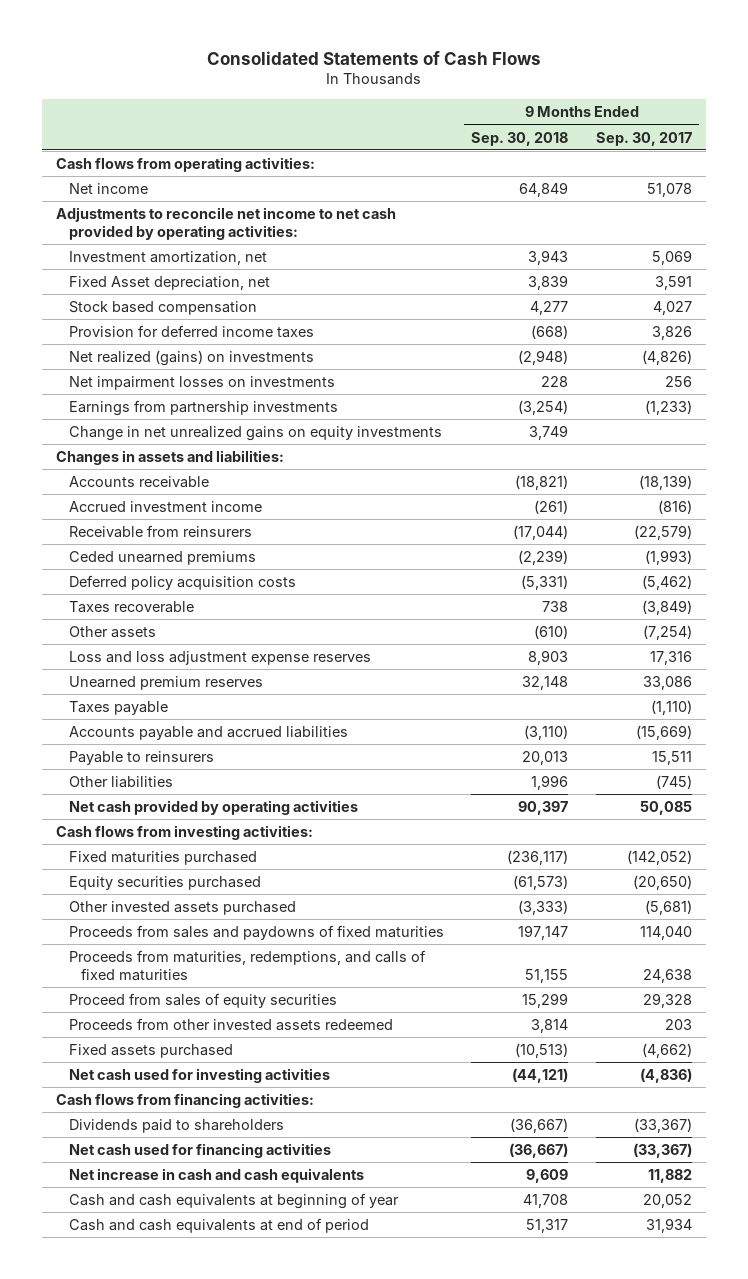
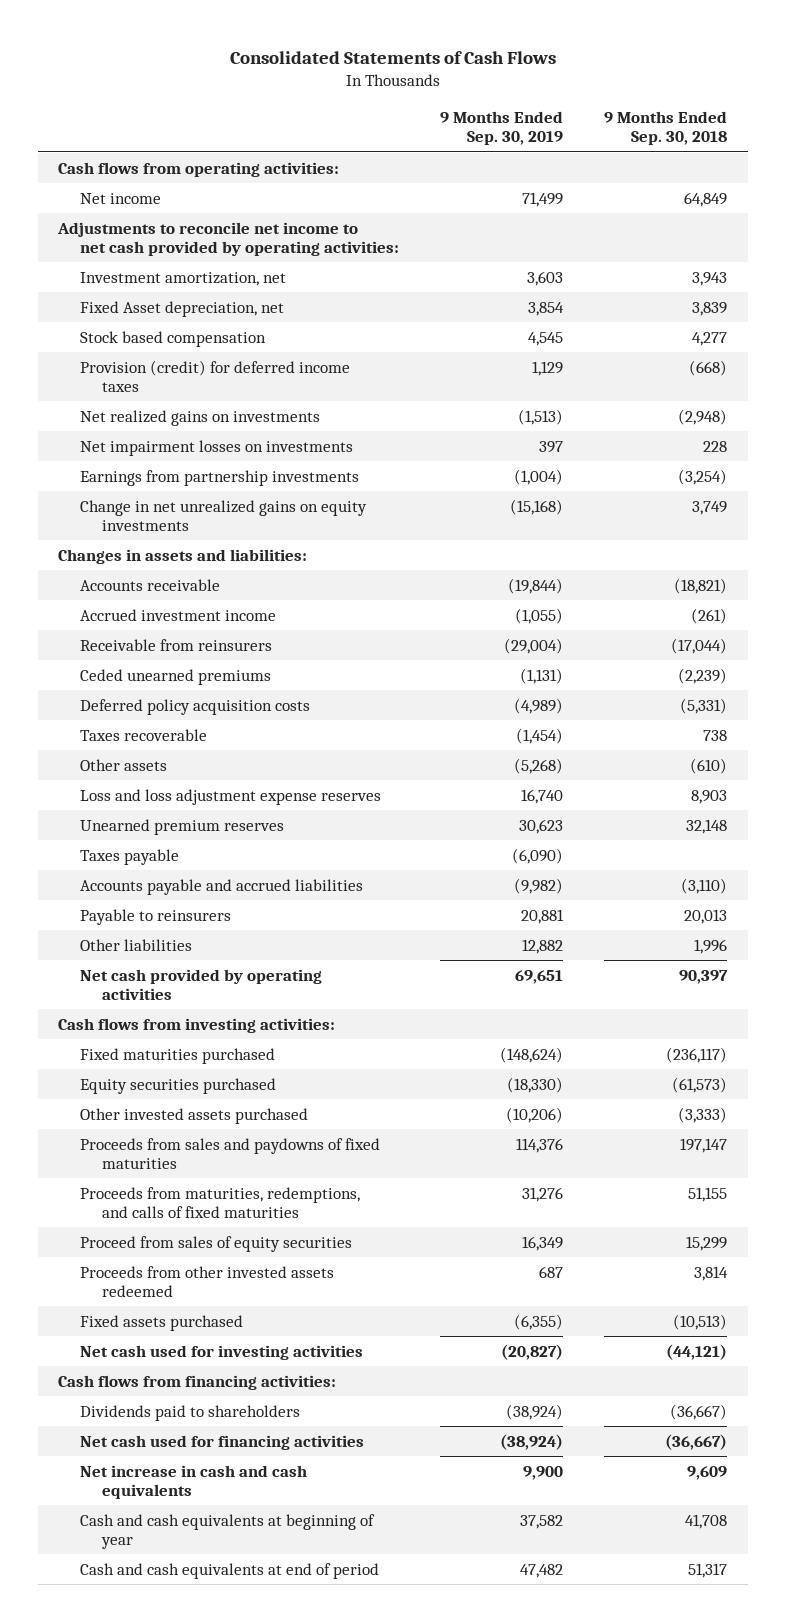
- | 9 Months Ended Sep. 30, 2018 | 9 Months Ended Sep. 30, 2017
+ | 9 Months Ended Sep. 30, 2019 | 9 Months Ended Sep. 30, 2018
- Provision for deferred income taxes | (668) | 3,826
- Net realized (gains) on investments | (2,948) | (4,826)
+ Provision (credit) for deferred income taxes | 1,129 | (668)
+ Net realized gains on investments | (1,513) | (2,948)

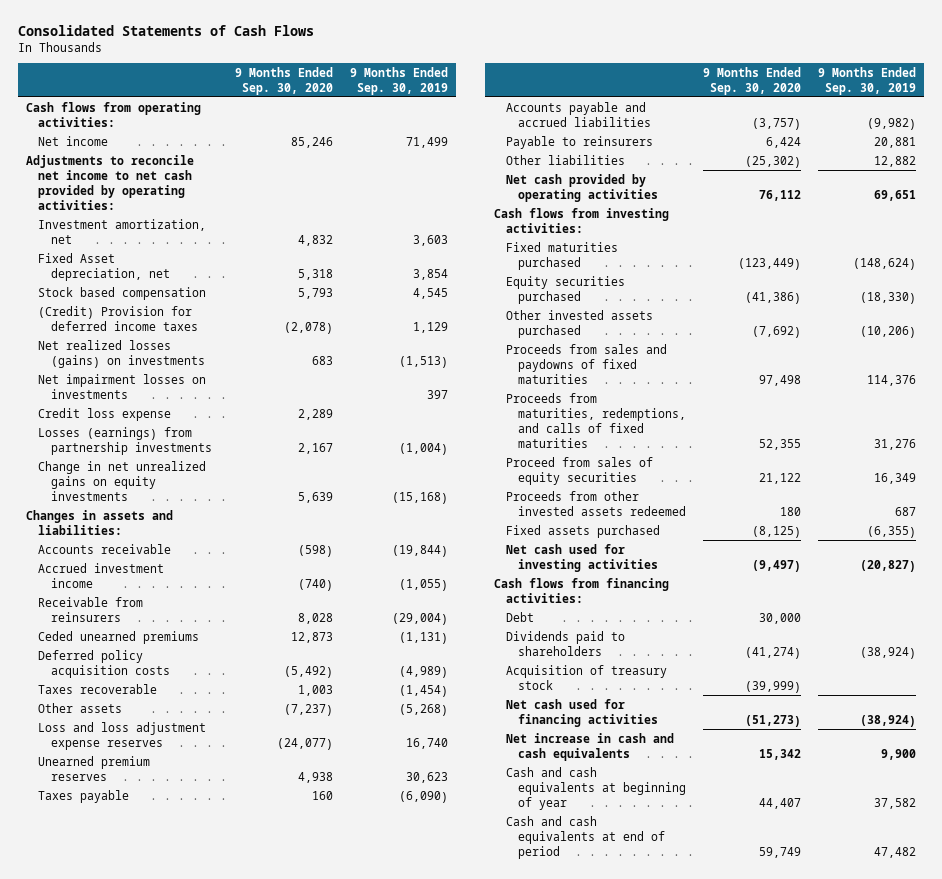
- | 9 Months Ended Sep. 30, 2019 | 9 Months Ended Sep. 30, 2018
+ | 9 Months Ended Sep. 30, 2020 | 9 Months Ended Sep. 30, 2019
- Provision (credit) for deferred income taxes | 1,129 | (668)
- Net realized gains on investments | (1,513) | (2,948)
+ (Credit) Provision for deferred income taxes | (2,078) | 1,129
+ Net realized losses (gains) on investments | 683 | (1,513)
- Earnings from partnership investments | (1,004) | (3,254)
+ Credit loss expense | 2,289 |
+ Losses (earnings) from partnership investments | 2,167 | (1,004)
+ Debt | 30,000 |
+ Acquisition of treasury stock | (39,999) |

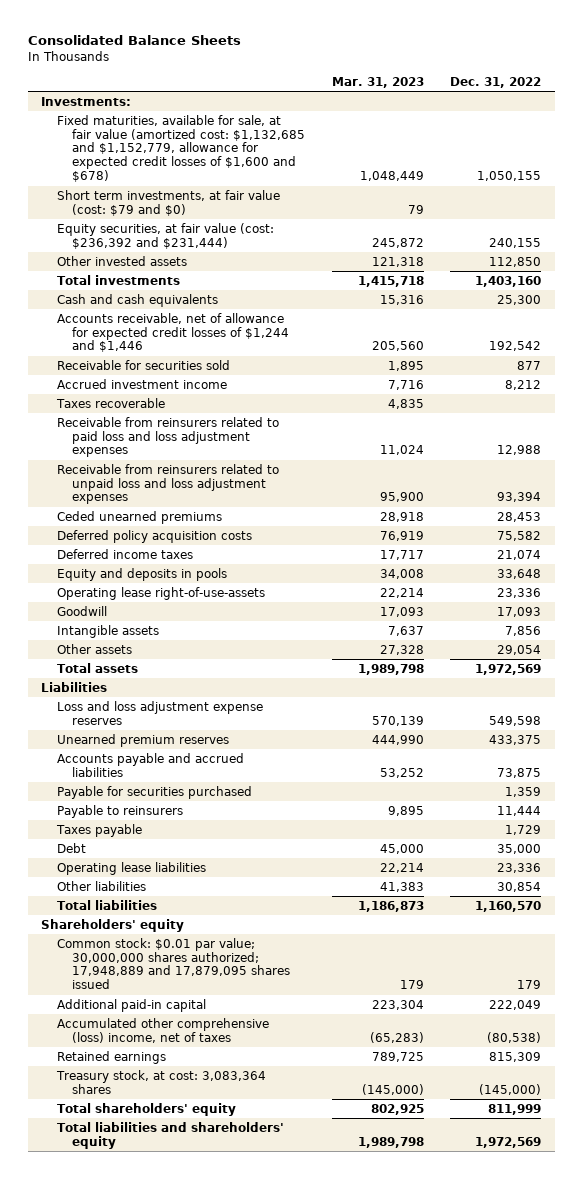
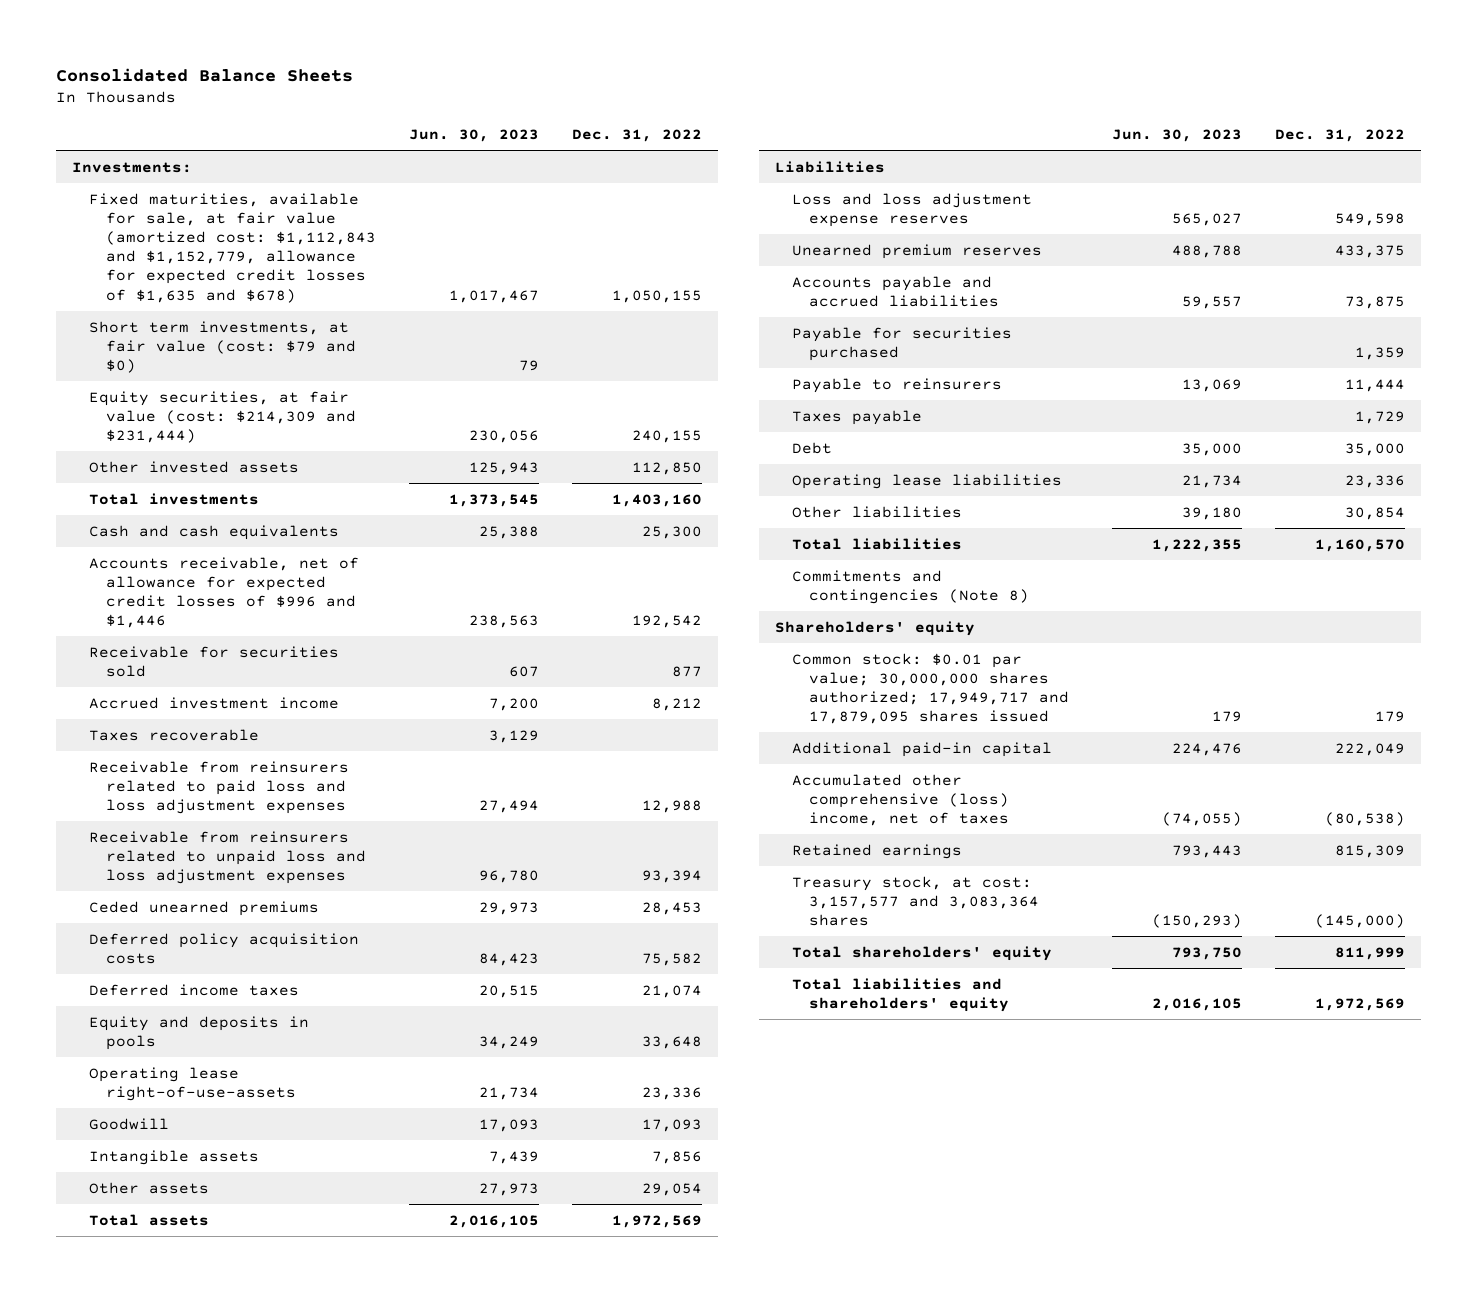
- | Mar. 31, 2023 | Dec. 31, 2022
+ | Jun. 30, 2023 | Dec. 31, 2022
- Fixed maturities, available for sale, at fair value (amortized cost: $1,132,685 and $1,152,779, allowance for expected credit losses of $1,600 and $678) | 1,048,449 | 1,050,155
+ Fixed maturities, available for sale, at fair value (amortized cost: $1,112,843 and $1,152,779, allowance for expected credit losses of $1,635 and $678) | 1,017,467 | 1,050,155
- Equity securities, at fair value (cost: $236,392 and $231,444) | 245,872 | 240,155
+ Equity securities, at fair value (cost: $214,309 and $231,444) | 230,056 | 240,155
- Accounts receivable, net of allowance for expected credit losses of $1,244 and $1,446 | 205,560 | 192,542
+ Accounts receivable, net of allowance for expected credit losses of $996 and $1,446 | 238,563 | 192,542
+ Commitments and contingencies (Note 8)
- Common stock: $0.01 par value; 30,000,000 shares authorized; 17,948,889 and 17,879,095 shares issued | 179 | 179
+ Common stock: $0.01 par value; 30,000,000 shares authorized; 17,949,717 and 17,879,095 shares issued | 179 | 179
- Treasury stock, at cost: 3,083,364 shares | (145,000) | (145,000)
+ Treasury stock, at cost: 3,157,577 and 3,083,364 shares | (150,293) | (145,000)

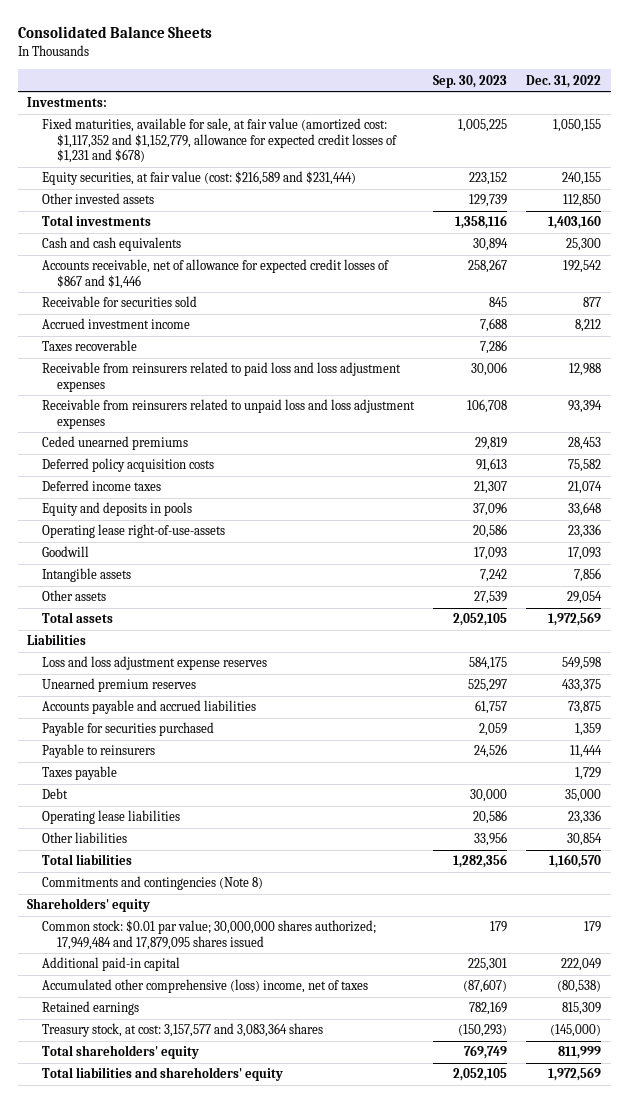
- | Jun. 30, 2023 | Dec. 31, 2022
+ | Sep. 30, 2023 | Dec. 31, 2022
- Fixed maturities, available for sale, at fair value (amortized cost: $1,112,843 and $1,152,779, allowance for expected credit losses of $1,635 and $678) | 1,017,467 | 1,050,155
- Short term investments, at fair value (cost: $79 and $0) | 79 |
- Equity securities, at fair value (cost: $214,309 and $231,444) | 230,056 | 240,155
+ Fixed maturities, available for sale, at fair value (amortized cost: $1,117,352 and $1,152,779, allowance for expected credit losses of $1,231 and $678) | 1,005,225 | 1,050,155
+ Equity securities, at fair value (cost: $216,589 and $231,444) | 223,152 | 240,155
- Accounts receivable, net of allowance for expected credit losses of $996 and $1,446 | 238,563 | 192,542
+ Accounts receivable, net of allowance for expected credit losses of $867 and $1,446 | 258,267 | 192,542
- Common stock: $0.01 par value; 30,000,000 shares authorized; 17,949,717 and 17,879,095 shares issued | 179 | 179
+ Common stock: $0.01 par value; 30,000,000 shares authorized; 17,949,484 and 17,879,095 shares issued | 179 | 179

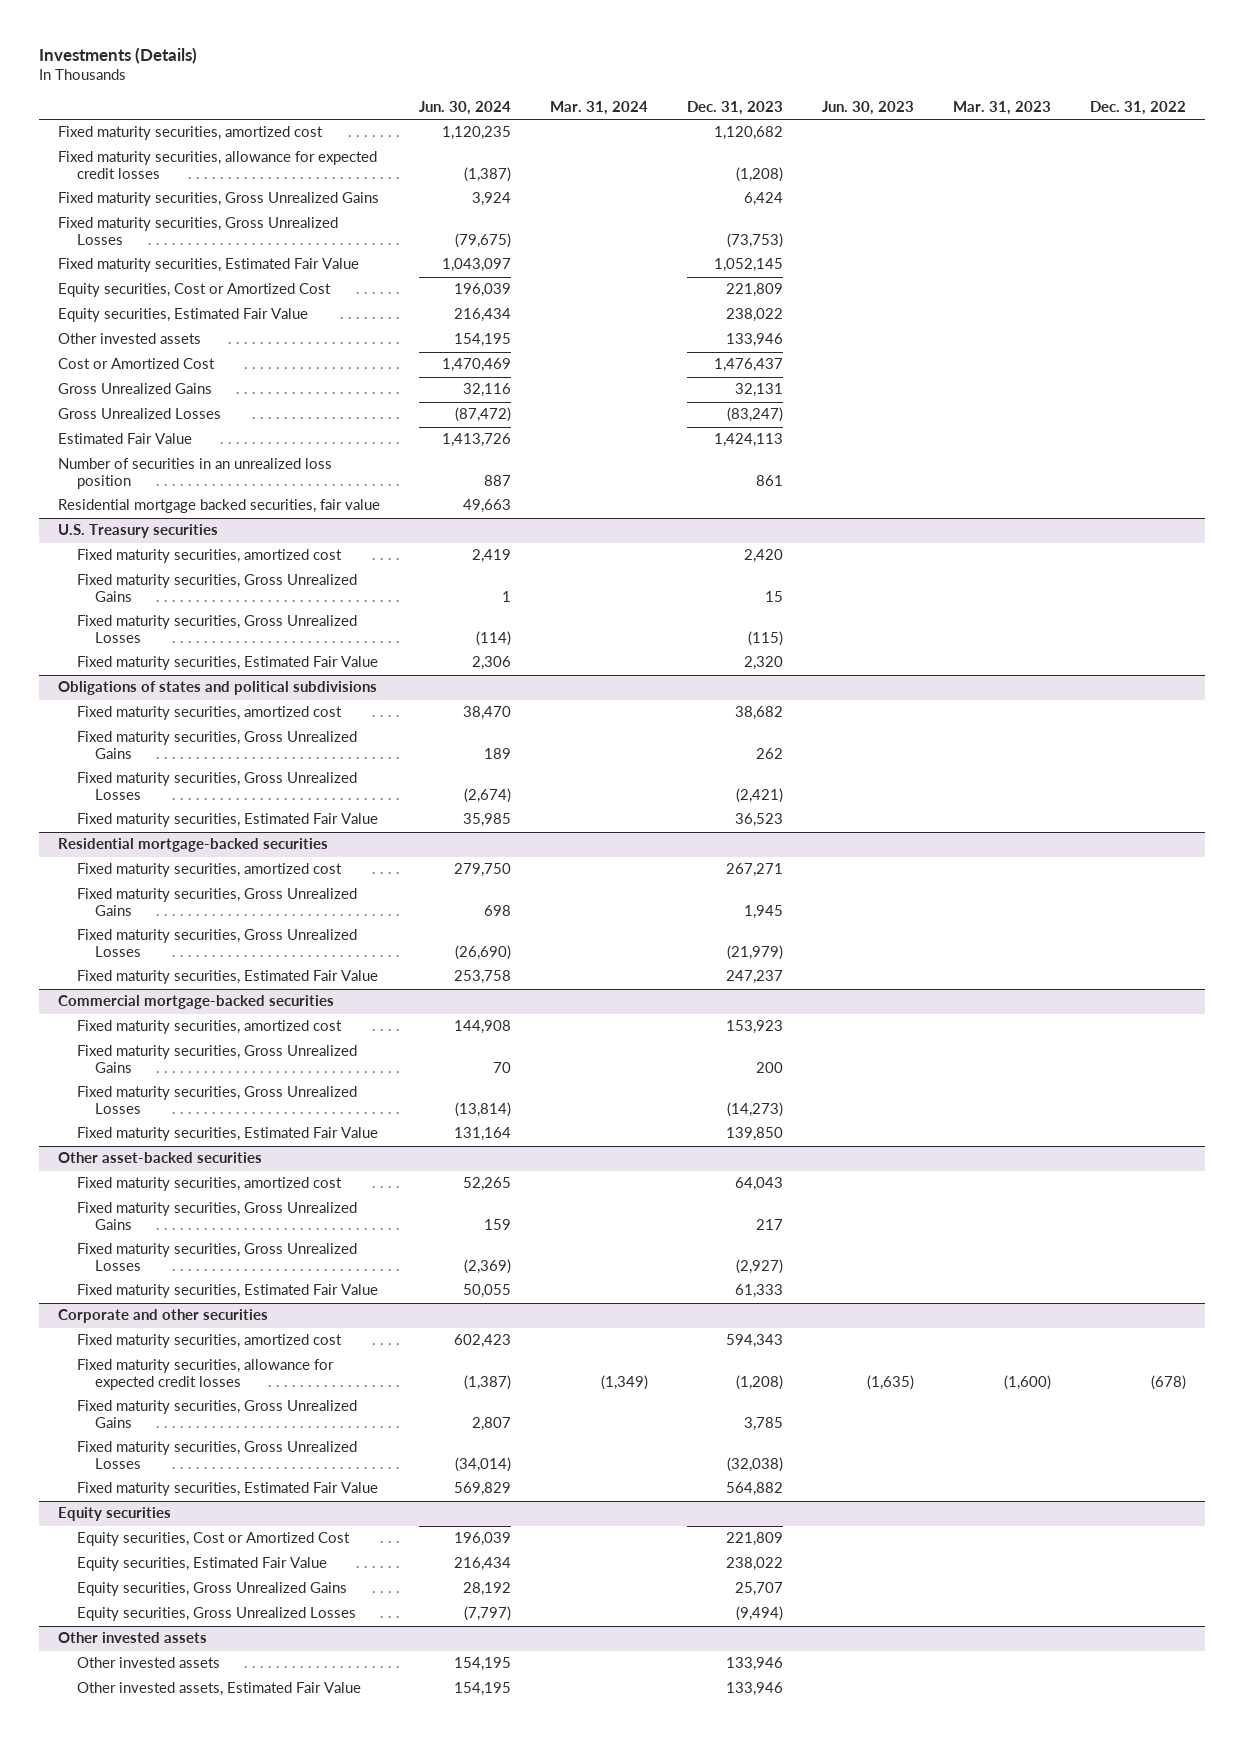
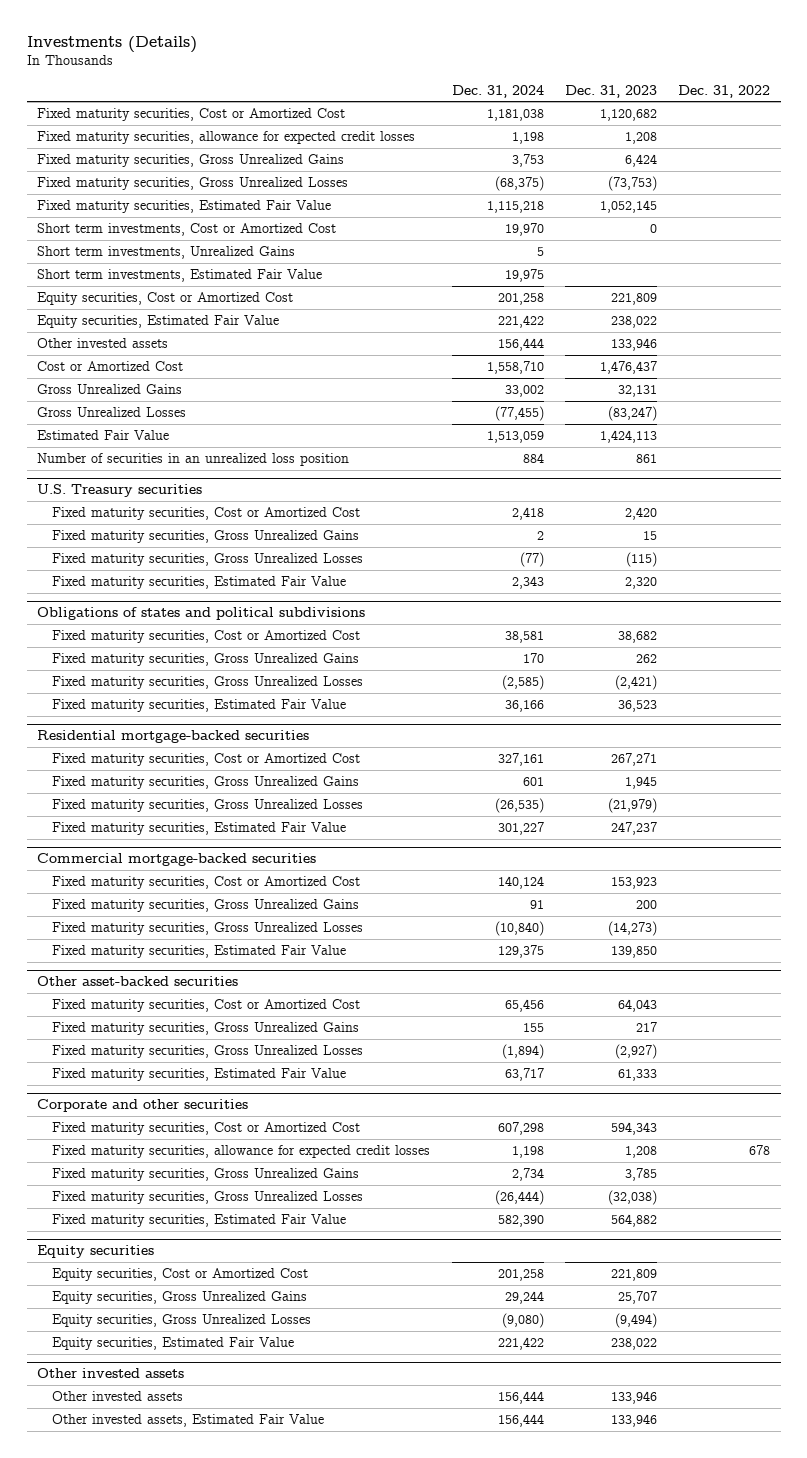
- | Jun. 30, 2024 | Mar. 31, 2024 | Dec. 31, 2023 | Jun. 30, 2023 | Mar. 31, 2023 | Dec. 31, 2022
+ | Dec. 31, 2024 | Dec. 31, 2023 | Dec. 31, 2022
- Fixed maturity securities, amortized cost | 1,120,235 | | 1,120,682 | | |
- Fixed maturity securities, allowance for expected credit losses | (1,387) | | (1,208) | | |
+ Fixed maturity securities, Cost or Amortized Cost | 1,181,038 | 1,120,682 |
+ Fixed maturity securities, allowance for expected credit losses | 1,198 | 1,208 |
+ Short term investments, Cost or Amortized Cost | 19,970 | 0 |
+ Short term investments, Unrealized Gains | 5 | |
+ Short term investments, Estimated Fair Value | 19,975 | |
- Residential mortgage backed securities, fair value | 49,663 | | | | |
@ U.S. Treasury securities
- Fixed maturity securities, amortized cost | 2,419 | | 2,420 | | |
+ Fixed maturity securities, Cost or Amortized Cost | 2,418 | 2,420 |
@ Obligations of states and political subdivisions
- Fixed maturity securities, amortized cost | 38,470 | | 38,682 | | |
+ Fixed maturity securities, Cost or Amortized Cost | 38,581 | 38,682 |
@ Residential mortgage-backed securities
- Fixed maturity securities, amortized cost | 279,750 | | 267,271 | | |
+ Fixed maturity securities, Cost or Amortized Cost | 327,161 | 267,271 |
@ Commercial mortgage-backed securities
- Fixed maturity securities, amortized cost | 144,908 | | 153,923 | | |
+ Fixed maturity securities, Cost or Amortized Cost | 140,124 | 153,923 |
@ Other asset-backed securities
- Fixed maturity securities, amortized cost | 52,265 | | 64,043 | | |
+ Fixed maturity securities, Cost or Amortized Cost | 65,456 | 64,043 |
@ Corporate and other securities
- Fixed maturity securities, amortized cost | 602,423 | | 594,343 | | |
- Fixed maturity securities, allowance for expected credit losses | (1,387) | (1,349) | (1,208) | (1,635) | (1,600) | (678)
+ Fixed maturity securities, Cost or Amortized Cost | 607,298 | 594,343 |
+ Fixed maturity securities, allowance for expected credit losses | 1,198 | 1,208 | 678
@ Equity securities
moved down: Equity securities, Estimated Fair Value | 221,422 | 238,022 |

